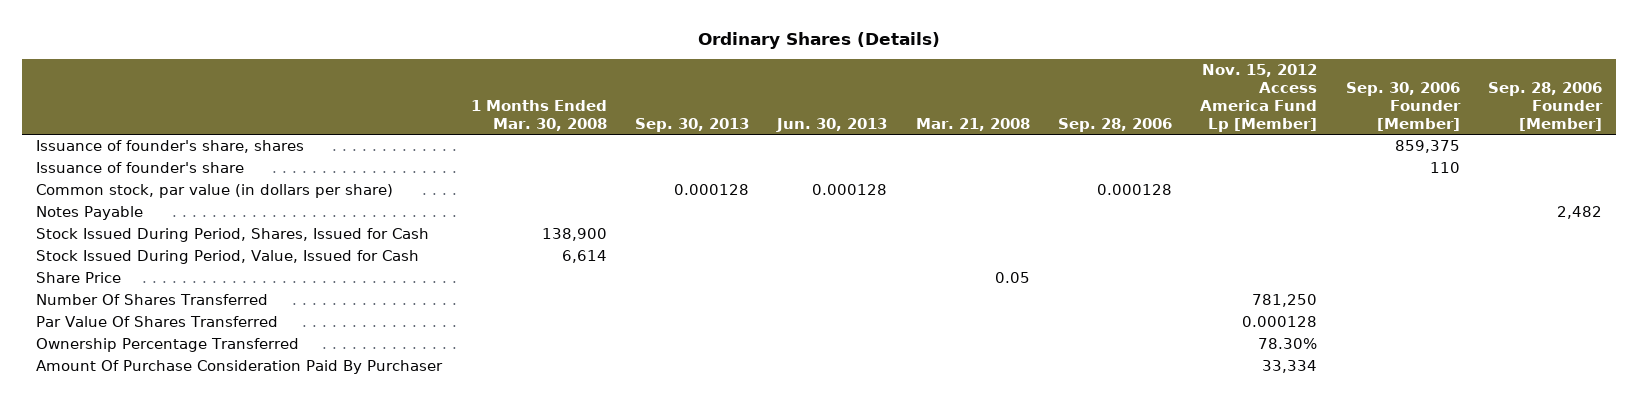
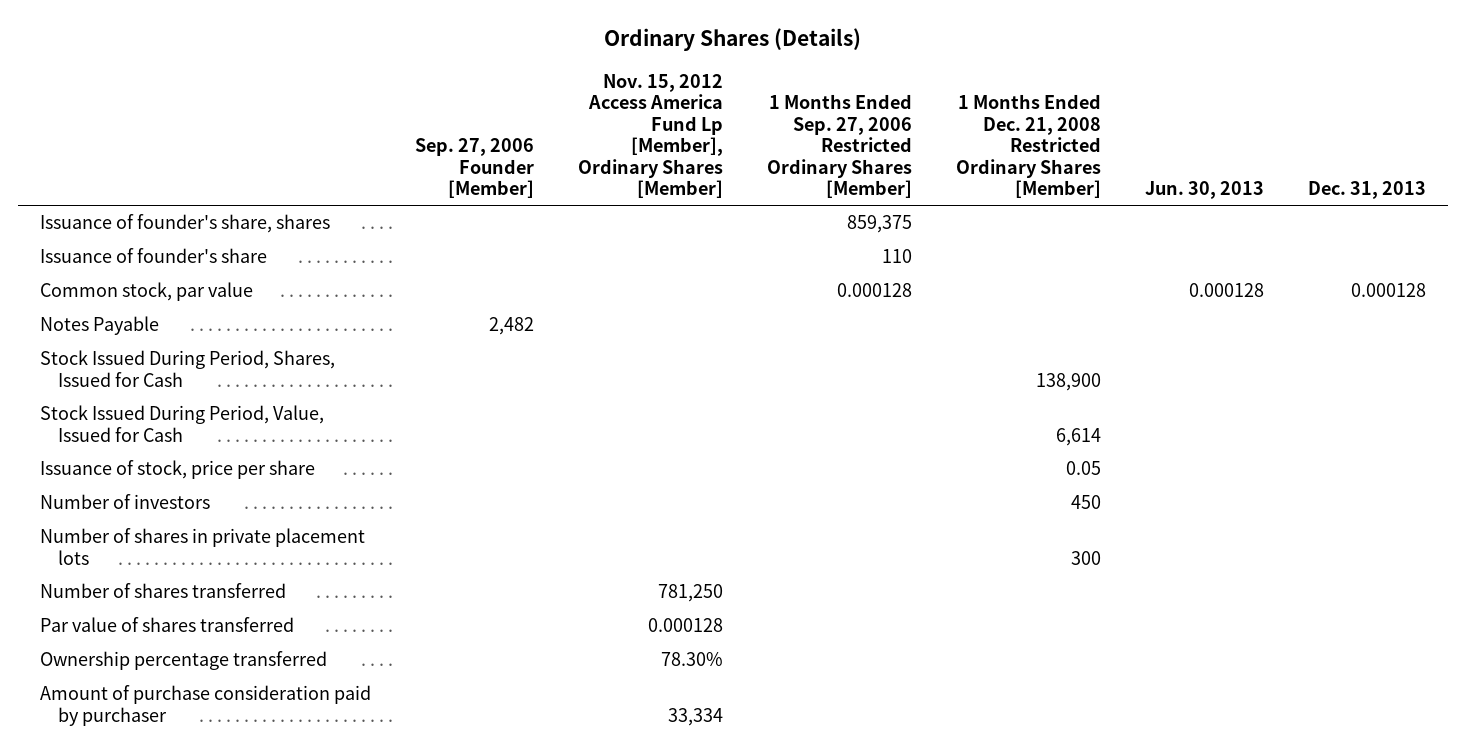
- | 1 Months Ended Mar. 30, 2008 | Sep. 30, 2013 | Jun. 30, 2013 | Mar. 21, 2008 | Sep. 28, 2006 | Nov. 15, 2012 Access America Fund Lp [Member] | Sep. 30, 2006 Founder [Member] | Sep. 28, 2006 Founder [Member]
+ | Sep. 27, 2006 Founder [Member] | Nov. 15, 2012 Access America Fund Lp [Member], Ordinary Shares [Member] | 1 Months Ended Sep. 27, 2006 Restricted Ordinary Shares [Member] | 1 Months Ended Dec. 21, 2008 Restricted Ordinary Shares [Member] | Jun. 30, 2013 | Dec. 31, 2013
- Common stock, par value (in dollars per share) | | 0.000128 | 0.000128 | | 0.000128 | | |
+ Common stock, par value | | | 0.000128 | | 0.000128 | 0.000128
- Share Price | | | | 0.05 | | | |
- Number Of Shares Transferred | | | | | | 781,250 | |
- Par Value Of Shares Transferred | | | | | | 0.000128 | |
- Ownership Percentage Transferred | | | | | | 78.30% | |
- Amount Of Purchase Consideration Paid By Purchaser | | | | | | 33,334 | |
+ Issuance of stock, price per share | | | | 0.05 | |
+ Number of investors | | | | 450 | |
+ Number of shares in private placement lots | | | | 300 | |
+ Number of shares transferred | | 781,250 | | | |
+ Par value of shares transferred | | 0.000128 | | | |
+ Ownership percentage transferred | | 78.30% | | | |
+ Amount of purchase consideration paid by purchaser | | 33,334 | | | |

